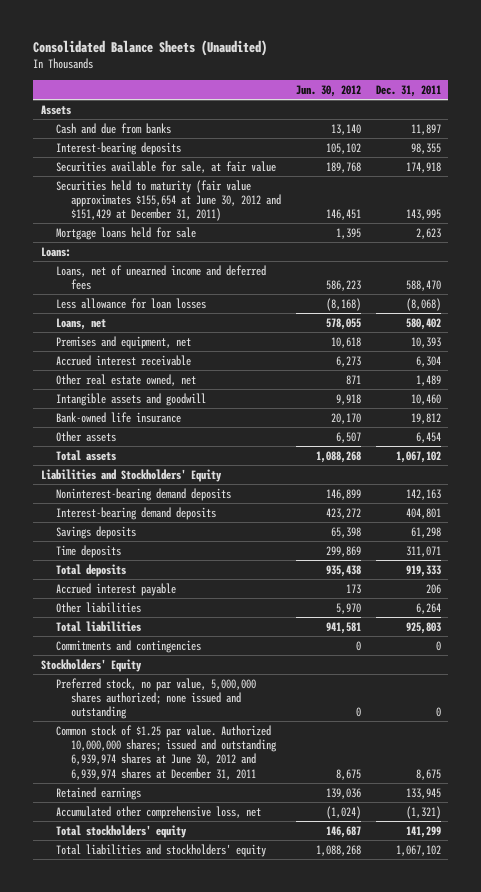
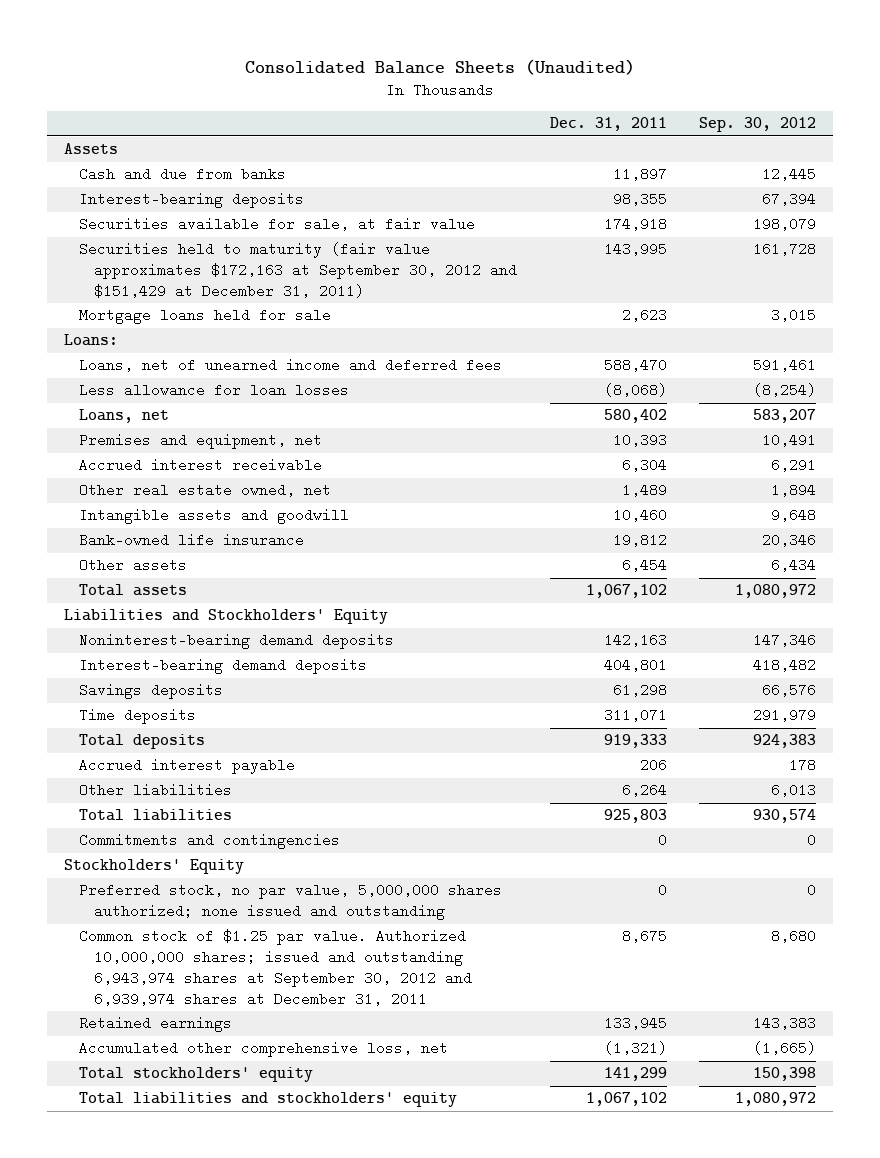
- | Jun. 30, 2012 | Dec. 31, 2011
+ | Dec. 31, 2011 | Sep. 30, 2012
- Securities held to maturity (fair value approximates $155,654 at June 30, 2012 and $151,429 at December 31, 2011) | 146,451 | 143,995
+ Securities held to maturity (fair value approximates $172,163 at September 30, 2012 and $151,429 at December 31, 2011) | 143,995 | 161,728
- Common stock of $1.25 par value. Authorized 10,000,000 shares; issued and outstanding 6,939,974 shares at June 30, 2012 and 6,939,974 shares at December 31, 2011 | 8,675 | 8,675
+ Common stock of $1.25 par value. Authorized 10,000,000 shares; issued and outstanding 6,943,974 shares at September 30, 2012 and 6,939,974 shares at December 31, 2011 | 8,675 | 8,680

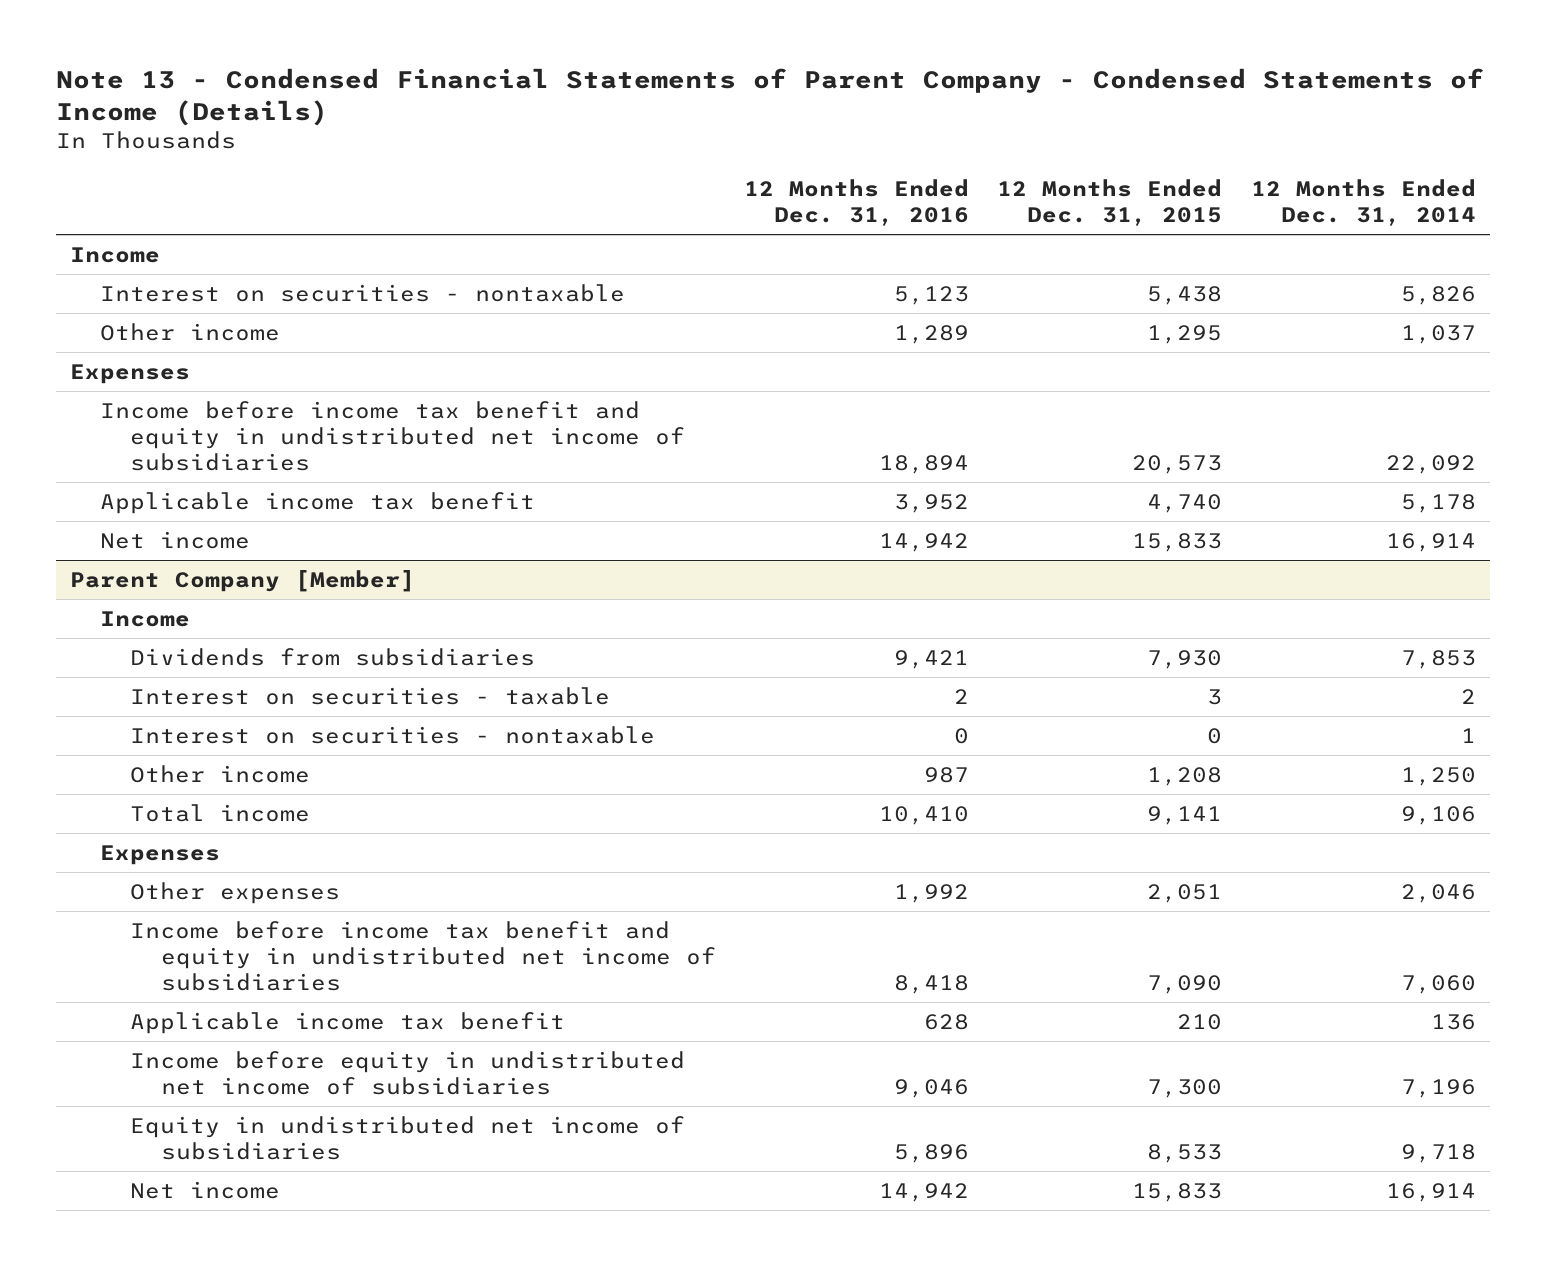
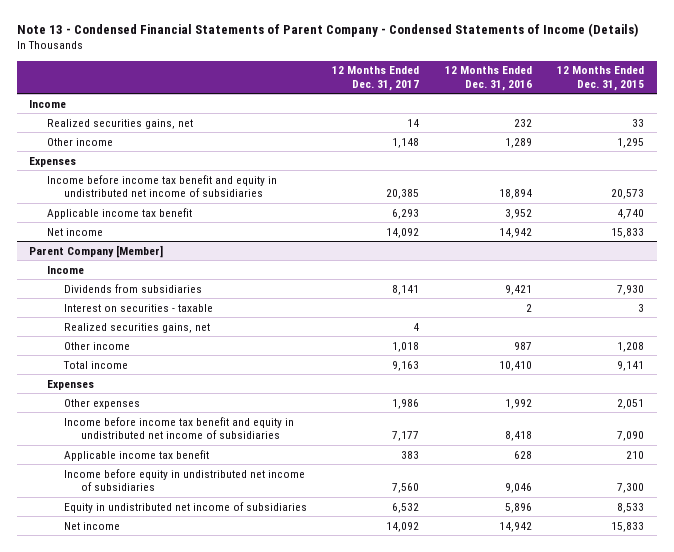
- | 12 Months Ended Dec. 31, 2016 | 12 Months Ended Dec. 31, 2015 | 12 Months Ended Dec. 31, 2014
+ | 12 Months Ended Dec. 31, 2017 | 12 Months Ended Dec. 31, 2016 | 12 Months Ended Dec. 31, 2015
- Interest on securities - nontaxable | 5,123 | 5,438 | 5,826
+ Realized securities gains, net | 14 | 232 | 33
@ Parent Company [Member]
- Interest on securities - nontaxable | 0 | 0 | 1
+ Realized securities gains, net | 4 | |

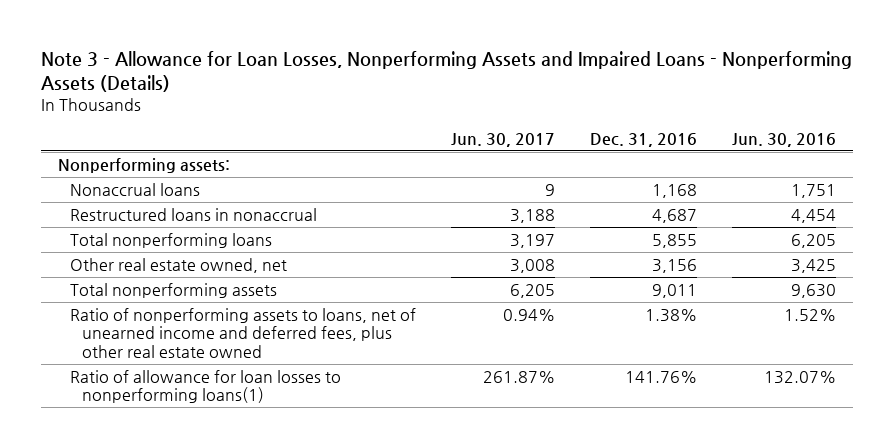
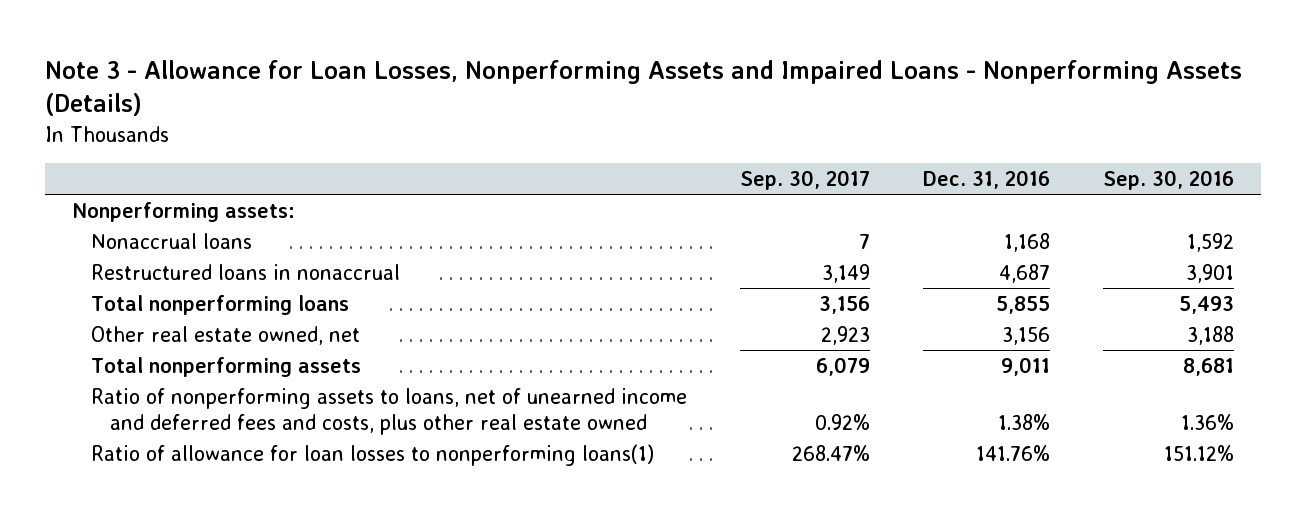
- | Jun. 30, 2017 | Dec. 31, 2016 | Jun. 30, 2016
+ | Sep. 30, 2017 | Dec. 31, 2016 | Sep. 30, 2016
- Ratio of nonperforming assets to loans, net of unearned income and deferred fees, plus other real estate owned | 0.94% | 1.38% | 1.52%
+ Ratio of nonperforming assets to loans, net of unearned income and deferred fees and costs, plus other real estate owned | 0.92% | 1.38% | 1.36%

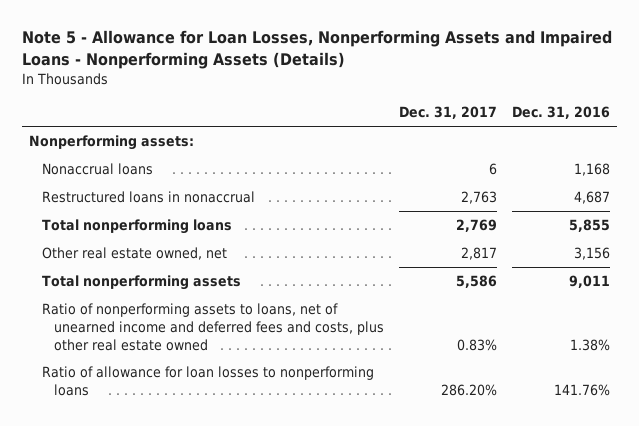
- Note 3 - Allowance for Loan Losses, Nonperforming Assets and Impaired Loans - Nonperforming Assets (Details)
+ Note 5 - Allowance for Loan Losses, Nonperforming Assets and Impaired Loans - Nonperforming Assets (Details)
- | Sep. 30, 2017 | Dec. 31, 2016 | Sep. 30, 2016
+ | Dec. 31, 2017 | Dec. 31, 2016
- Ratio of allowance for loan losses to nonperforming loans(1) | 268.47% | 141.76% | 151.12%
+ Ratio of allowance for loan losses to nonperforming loans | 286.20% | 141.76%

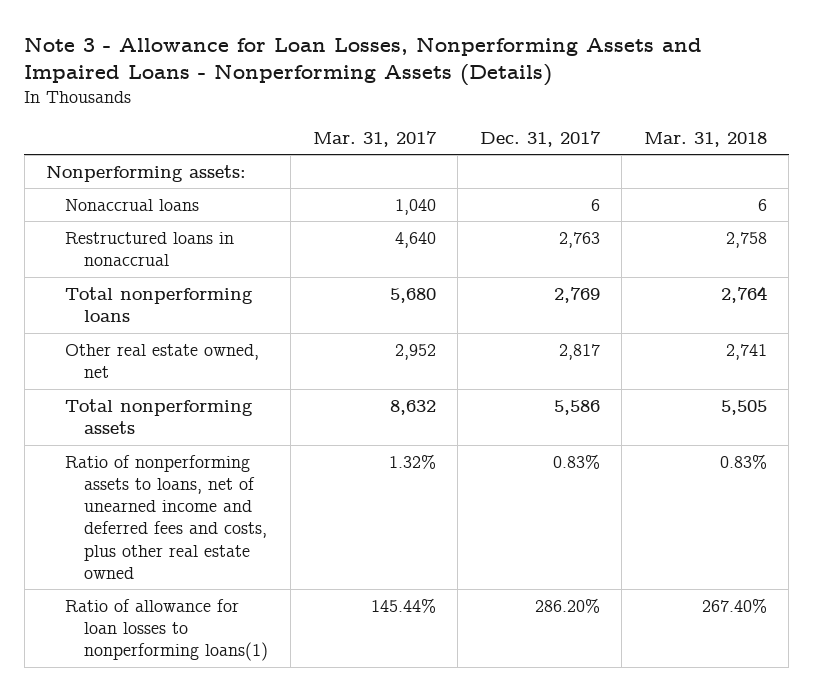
- Note 5 - Allowance for Loan Losses, Nonperforming Assets and Impaired Loans - Nonperforming Assets (Details)
+ Note 3 - Allowance for Loan Losses, Nonperforming Assets and Impaired Loans - Nonperforming Assets (Details)
- | Dec. 31, 2017 | Dec. 31, 2016
+ | Mar. 31, 2017 | Dec. 31, 2017 | Mar. 31, 2018
- Ratio of allowance for loan losses to nonperforming loans | 286.20% | 141.76%
+ Ratio of allowance for loan losses to nonperforming loans(1) | 145.44% | 286.20% | 267.40%

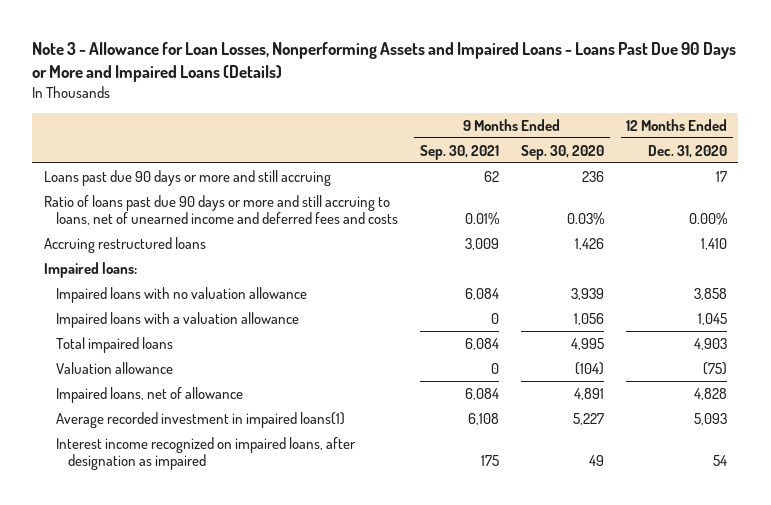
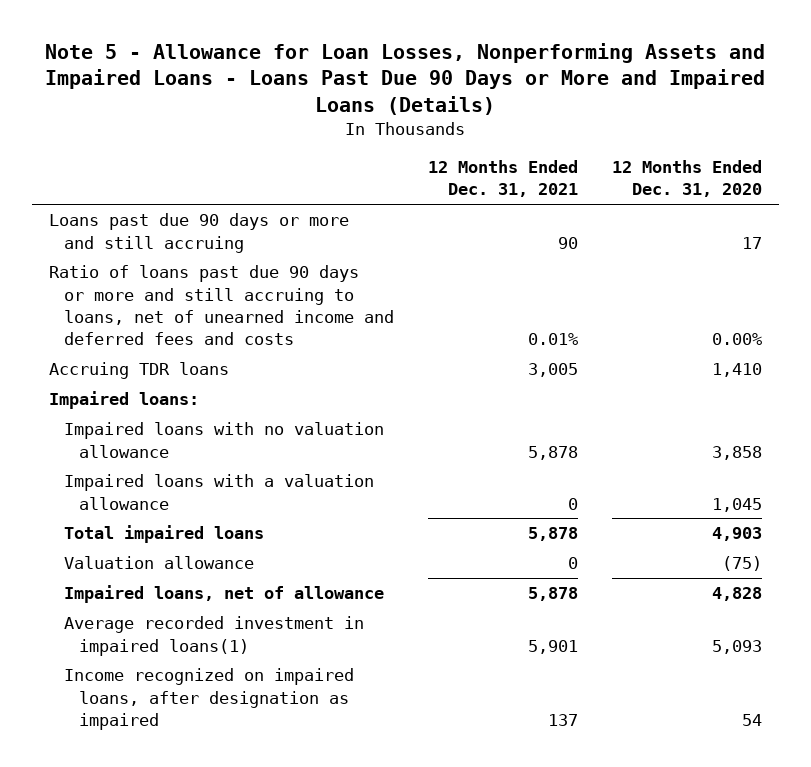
- Note 3 - Allowance for Loan Losses, Nonperforming Assets and Impaired Loans - Loans Past Due 90 Days or More and Impaired Loans (Details)
+ Note 5 - Allowance for Loan Losses, Nonperforming Assets and Impaired Loans - Loans Past Due 90 Days or More and Impaired Loans (Details)
- | 9 Months Ended Sep. 30, 2021 | 9 Months Ended Sep. 30, 2020 | 12 Months Ended Dec. 31, 2020
+ | 12 Months Ended Dec. 31, 2021 | 12 Months Ended Dec. 31, 2020
- Accruing restructured loans | 3,009 | 1,426 | 1,410
+ Accruing TDR loans | 3,005 | 1,410
- Interest income recognized on impaired loans, after designation as impaired | 175 | 49 | 54
+ Income recognized on impaired loans, after designation as impaired | 137 | 54

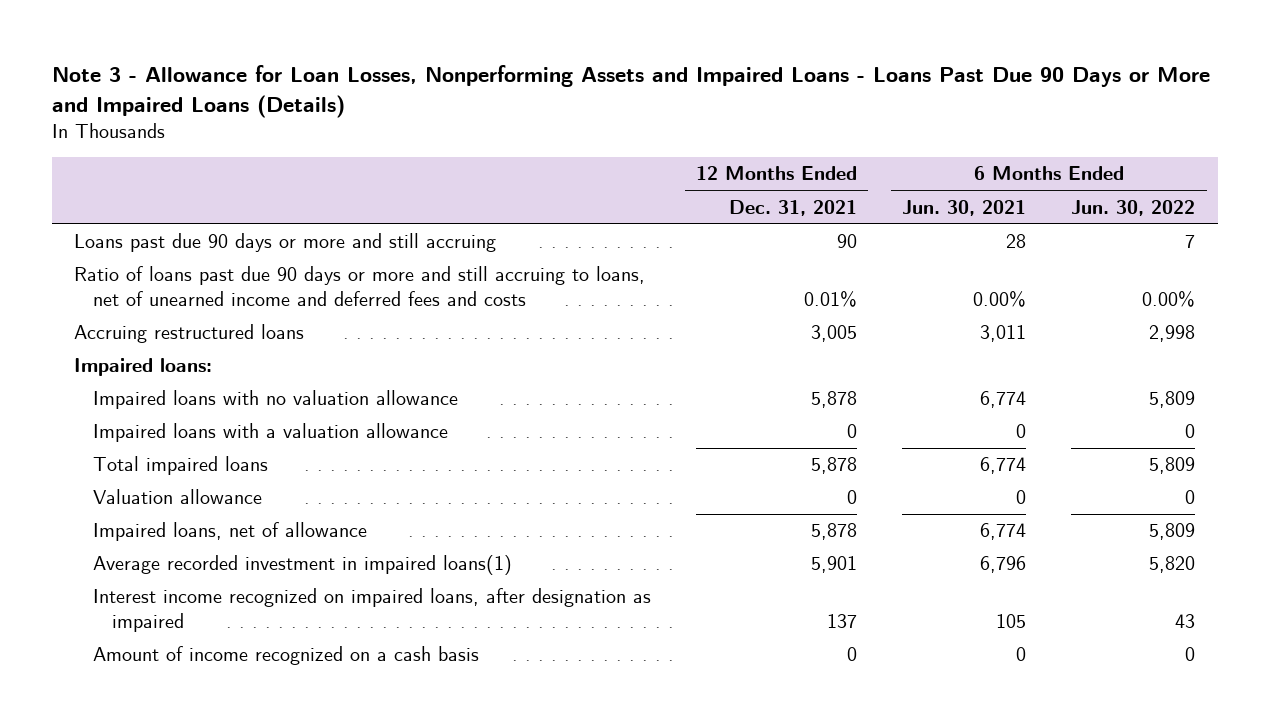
- Note 5 - Allowance for Loan Losses, Nonperforming Assets and Impaired Loans - Loans Past Due 90 Days or More and Impaired Loans (Details)
+ Note 3 - Allowance for Loan Losses, Nonperforming Assets and Impaired Loans - Loans Past Due 90 Days or More and Impaired Loans (Details)
- | 12 Months Ended Dec. 31, 2021 | 12 Months Ended Dec. 31, 2020
+ | 12 Months Ended Dec. 31, 2021 | 6 Months Ended Jun. 30, 2021 | 6 Months Ended Jun. 30, 2022
- Accruing TDR loans | 3,005 | 1,410
+ Accruing restructured loans | 3,005 | 3,011 | 2,998
- Income recognized on impaired loans, after designation as impaired | 137 | 54
+ Interest income recognized on impaired loans, after designation as impaired | 137 | 105 | 43
+ Amount of income recognized on a cash basis | 0 | 0 | 0

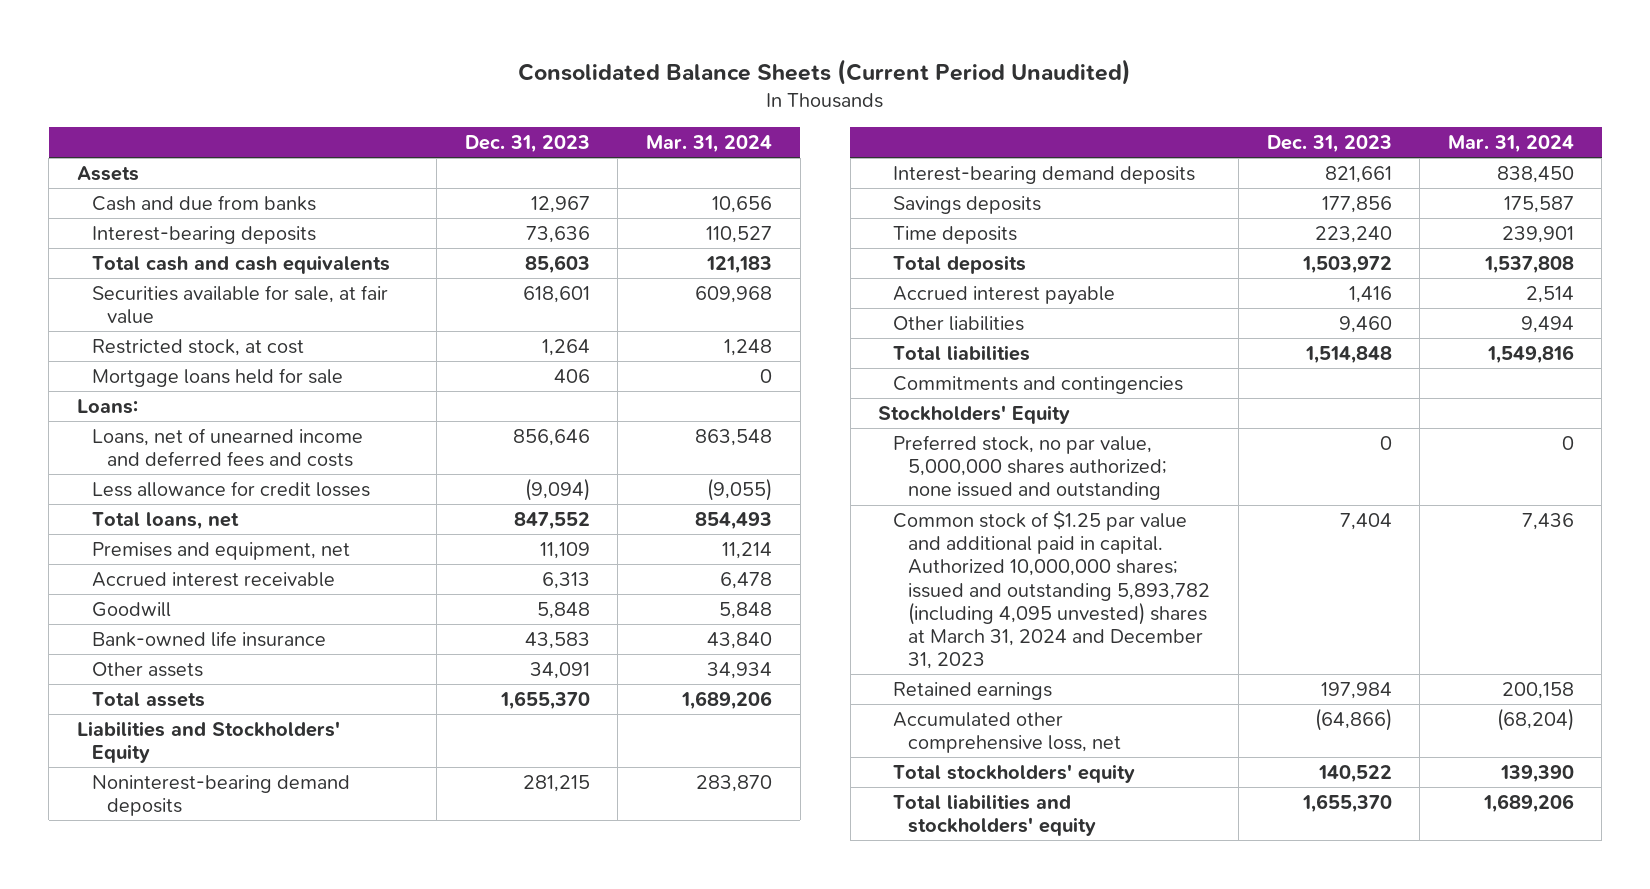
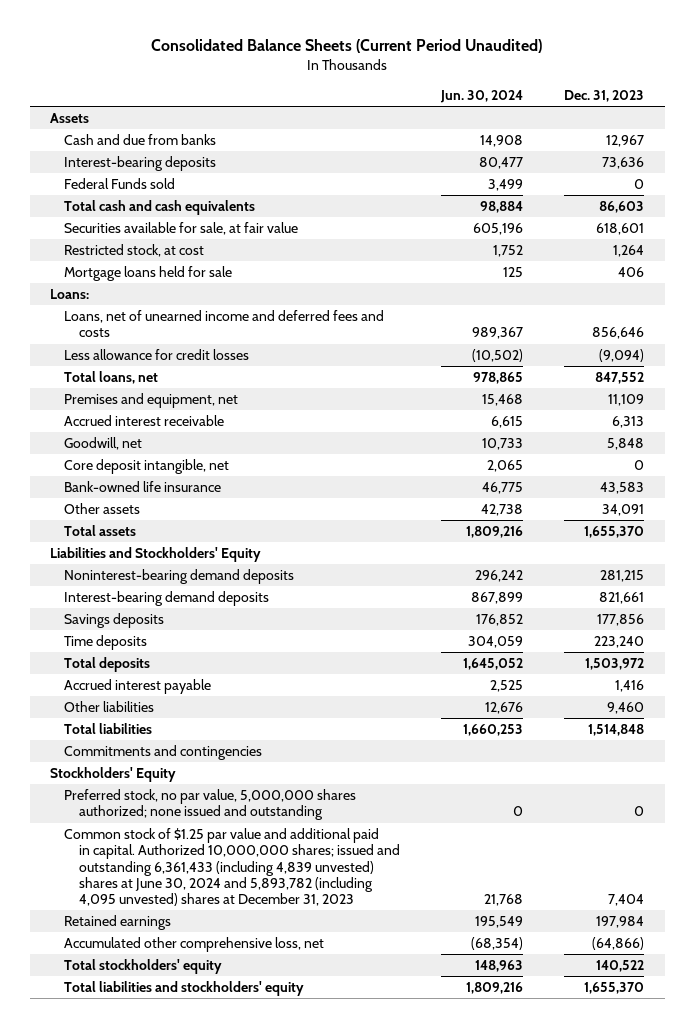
- | Dec. 31, 2023 | Mar. 31, 2024
+ | Jun. 30, 2024 | Dec. 31, 2023
- Total cash and cash equivalents | 85,603 | 121,183
+ Federal Funds sold | 3,499 | 0
+ Total cash and cash equivalents | 98,884 | 86,603
- Goodwill | 5,848 | 5,848
+ Goodwill, net | 10,733 | 5,848
+ Core deposit intangible, net | 2,065 | 0
- Common stock of $1.25 par value and additional paid in capital. Authorized 10,000,000 shares; issued and outstanding 5,893,782 (including 4,095 unvested) shares at March 31, 2024 and December 31, 2023 | 7,404 | 7,436
+ Common stock of $1.25 par value and additional paid in capital. Authorized 10,000,000 shares; issued and outstanding 6,361,433 (including 4,839 unvested) shares at June 30, 2024 and 5,893,782 (including 4,095 unvested) shares at December 31, 2023 | 21,768 | 7,404

